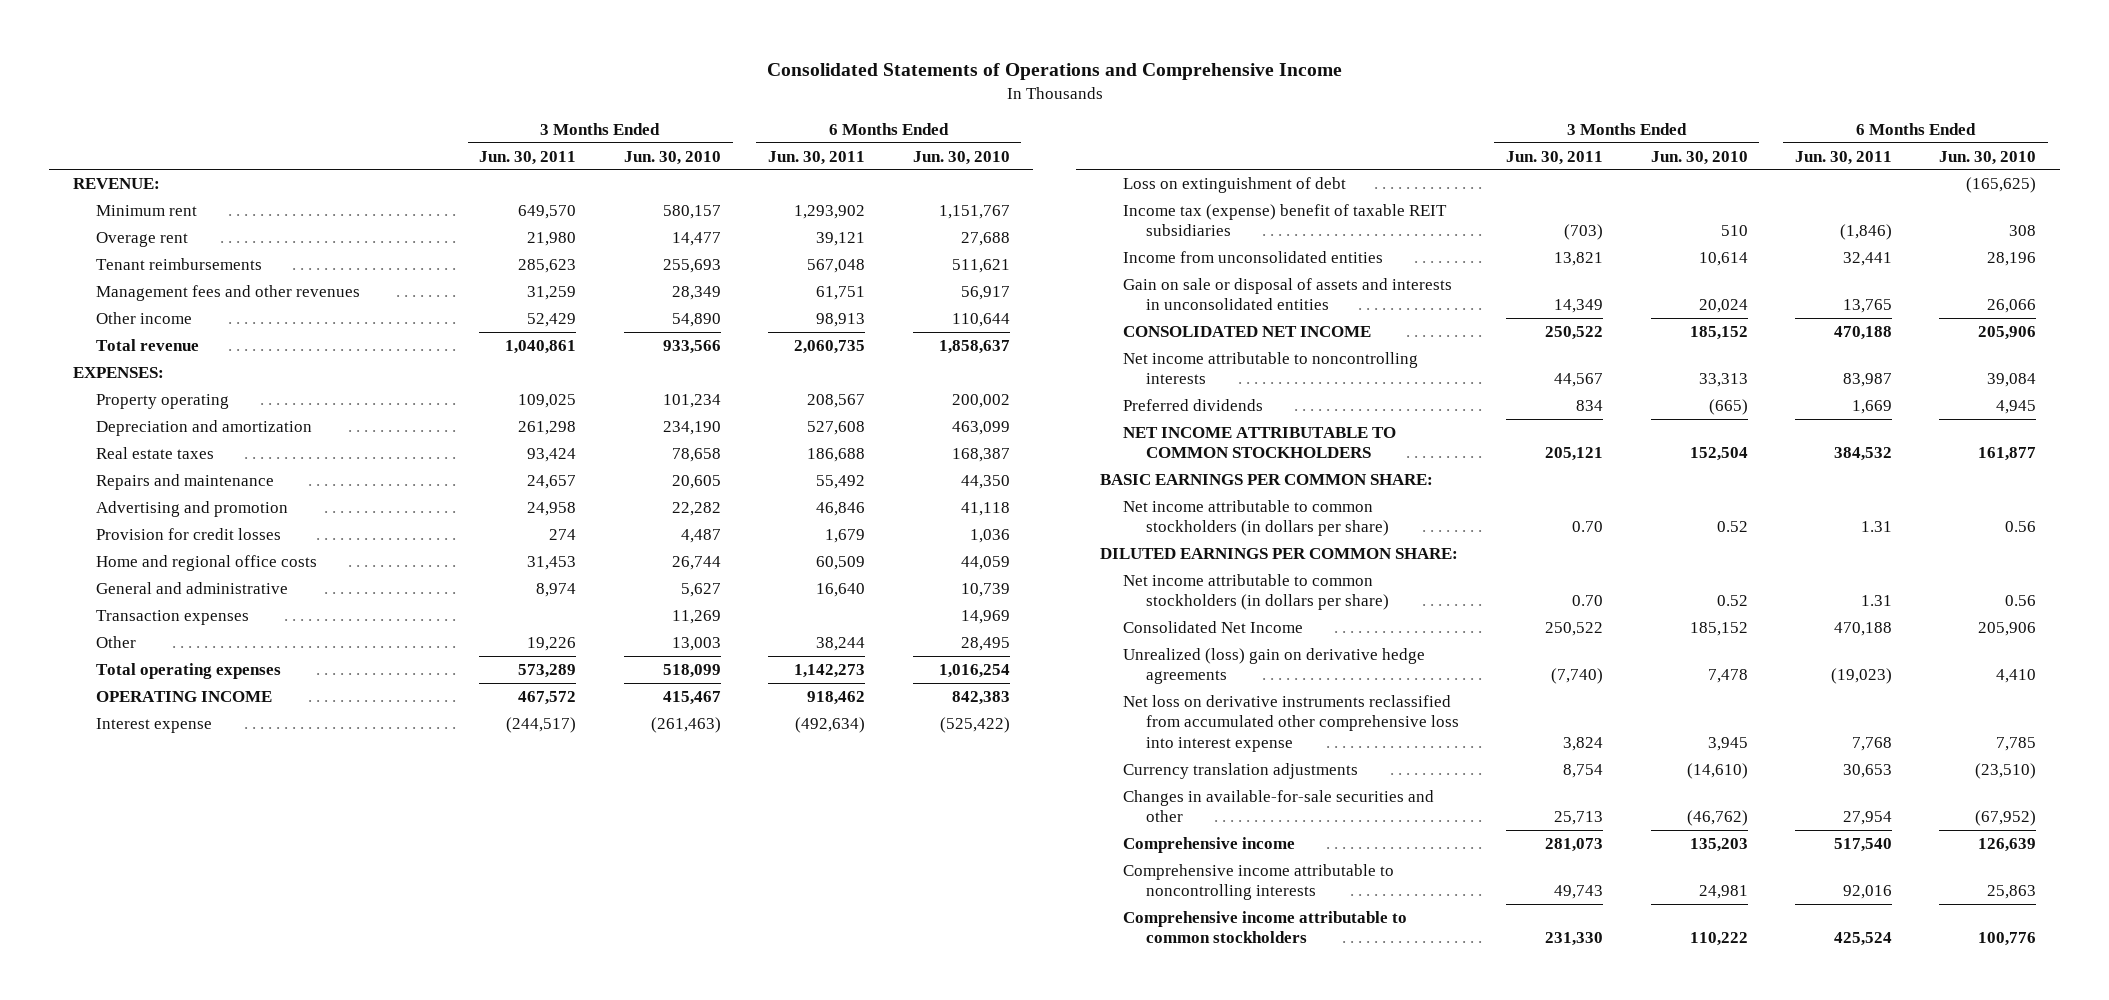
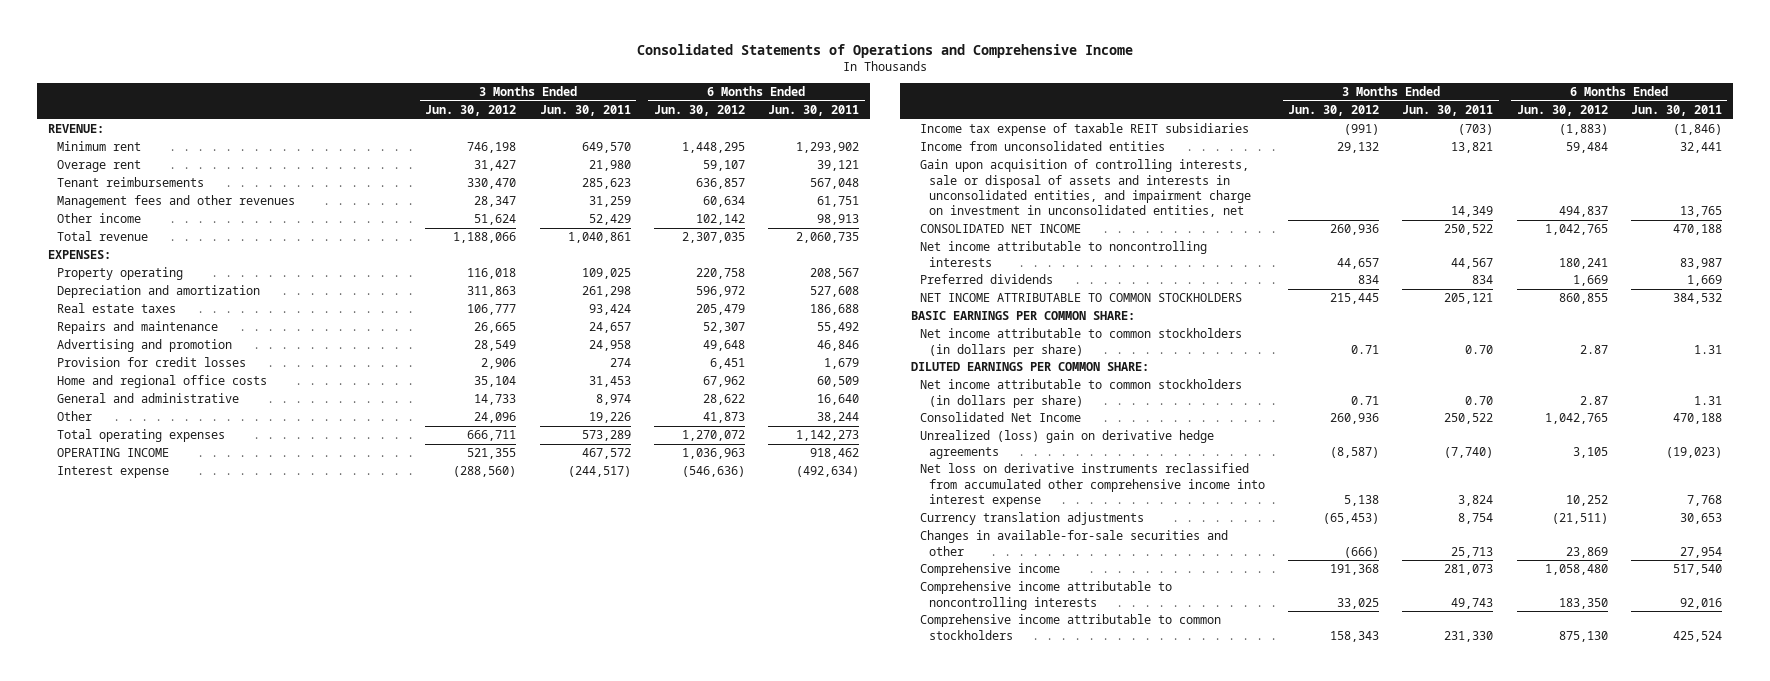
- | 3 Months Ended Jun. 30, 2011 | 3 Months Ended Jun. 30, 2010 | 6 Months Ended Jun. 30, 2011 | 6 Months Ended Jun. 30, 2010
+ | 3 Months Ended Jun. 30, 2012 | 3 Months Ended Jun. 30, 2011 | 6 Months Ended Jun. 30, 2012 | 6 Months Ended Jun. 30, 2011
- Transaction expenses | | 11,269 | | 14,969
- Loss on extinguishment of debt | | | | (165,625)
- Income tax (expense) benefit of taxable REIT subsidiaries | (703) | 510 | (1,846) | 308
+ Income tax expense of taxable REIT subsidiaries | (991) | (703) | (1,883) | (1,846)
- Gain on sale or disposal of assets and interests in unconsolidated entities | 14,349 | 20,024 | 13,765 | 26,066
+ Gain upon acquisition of controlling interests, sale or disposal of assets and interests in unconsolidated entities, and impairment charge on investment in unconsolidated entities, net | | 14,349 | 494,837 | 13,765
- Net loss on derivative instruments reclassified from accumulated other comprehensive loss into interest expense | 3,824 | 3,945 | 7,768 | 7,785
+ Net loss on derivative instruments reclassified from accumulated other comprehensive income into interest expense | 5,138 | 3,824 | 10,252 | 7,768

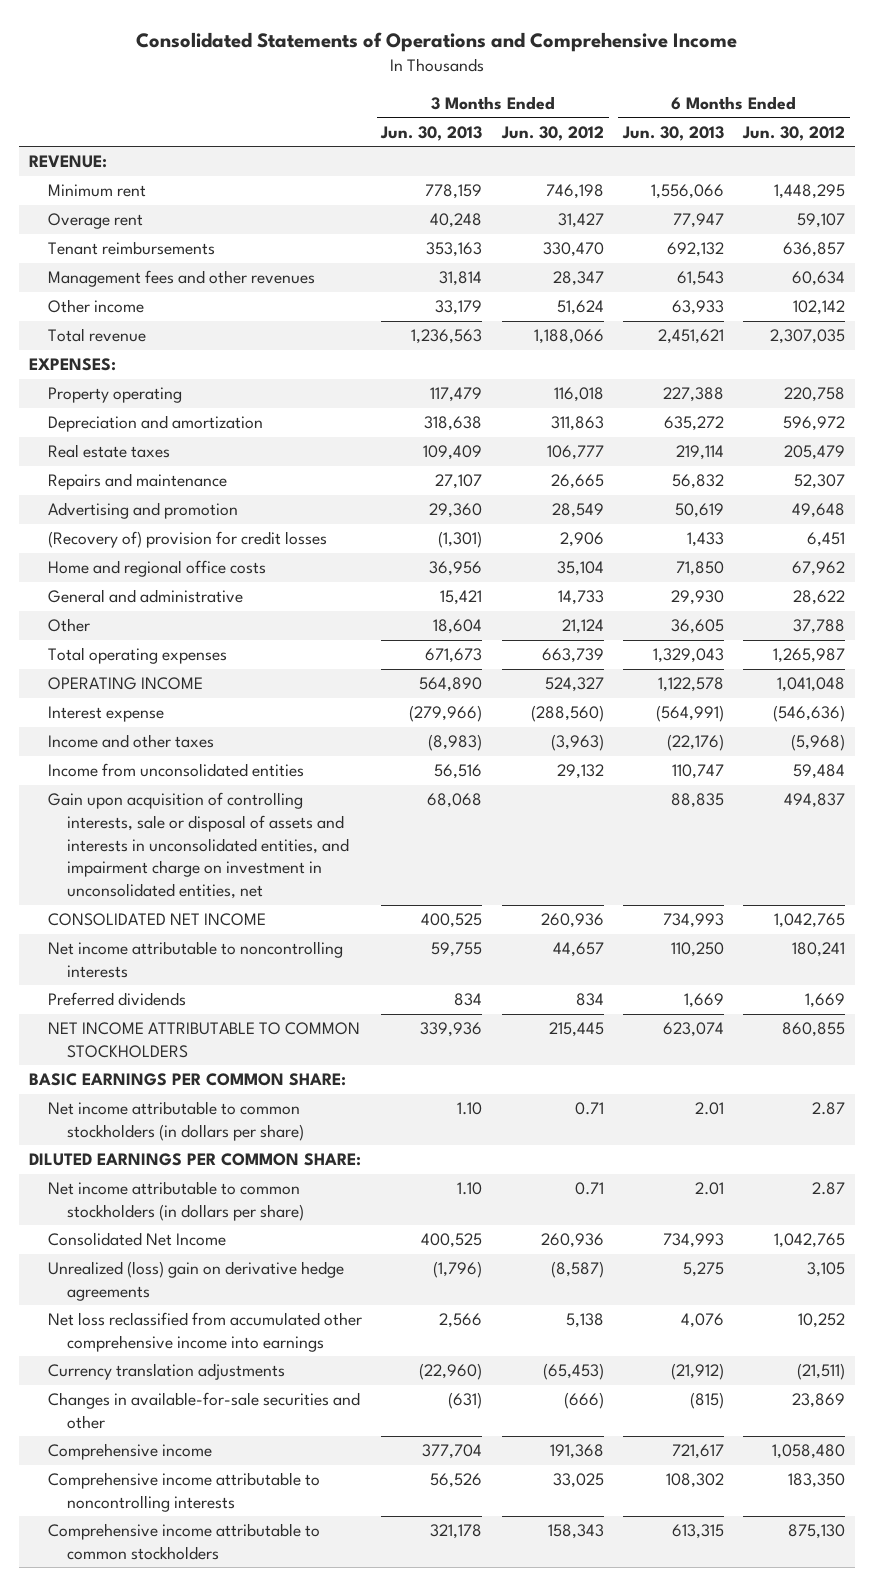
- | 3 Months Ended Jun. 30, 2012 | 3 Months Ended Jun. 30, 2011 | 6 Months Ended Jun. 30, 2012 | 6 Months Ended Jun. 30, 2011
+ | 3 Months Ended Jun. 30, 2013 | 3 Months Ended Jun. 30, 2012 | 6 Months Ended Jun. 30, 2013 | 6 Months Ended Jun. 30, 2012
- Provision for credit losses | 2,906 | 274 | 6,451 | 1,679
+ (Recovery of) provision for credit losses | (1,301) | 2,906 | 1,433 | 6,451
- Other | 24,096 | 19,226 | 41,873 | 38,244
- Total operating expenses | 666,711 | 573,289 | 1,270,072 | 1,142,273
- OPERATING INCOME | 521,355 | 467,572 | 1,036,963 | 918,462
+ Other | 18,604 | 21,124 | 36,605 | 37,788
+ Total operating expenses | 671,673 | 663,739 | 1,329,043 | 1,265,987
+ OPERATING INCOME | 564,890 | 524,327 | 1,122,578 | 1,041,048
- Income tax expense of taxable REIT subsidiaries | (991) | (703) | (1,883) | (1,846)
+ Income and other taxes | (8,983) | (3,963) | (22,176) | (5,968)
- Net loss on derivative instruments reclassified from accumulated other comprehensive income into interest expense | 5,138 | 3,824 | 10,252 | 7,768
+ Net loss reclassified from accumulated other comprehensive income into earnings | 2,566 | 5,138 | 4,076 | 10,252

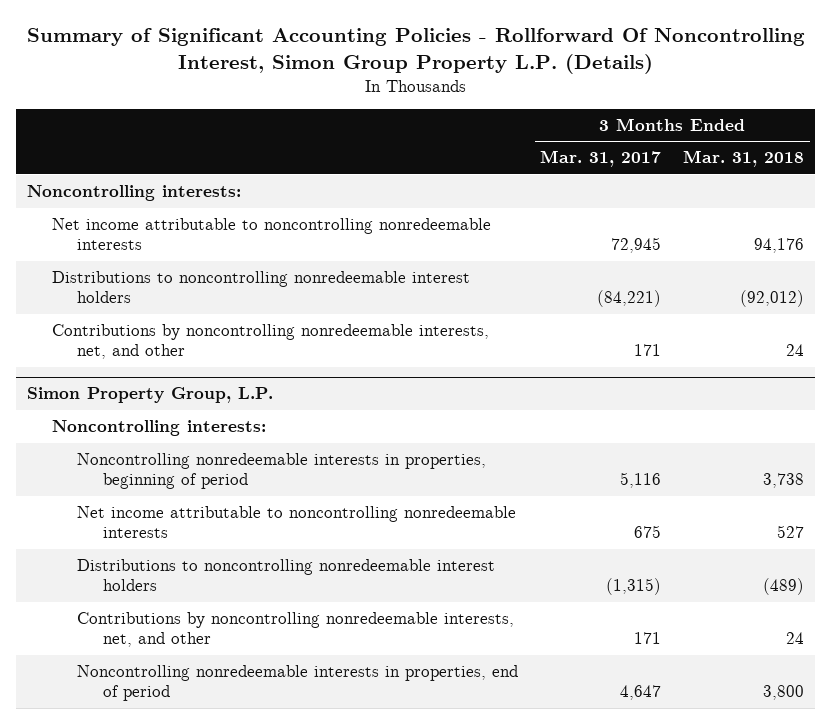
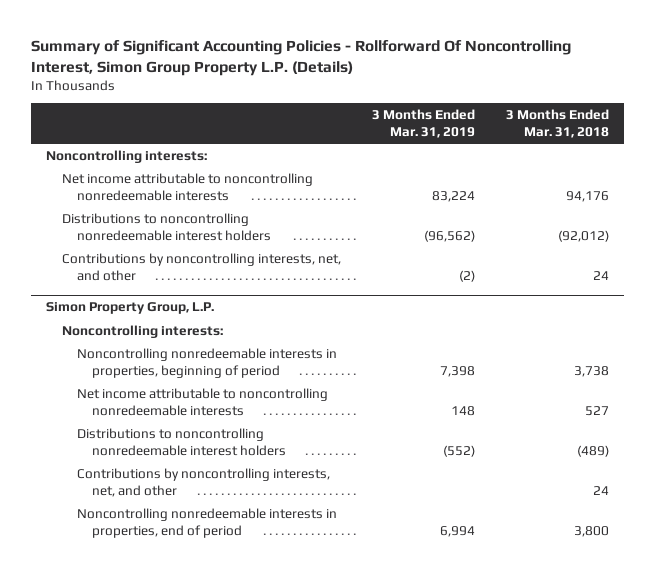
- | 3 Months Ended Mar. 31, 2017 | 3 Months Ended Mar. 31, 2018
+ | 3 Months Ended Mar. 31, 2019 | 3 Months Ended Mar. 31, 2018
- Contributions by noncontrolling nonredeemable interests, net, and other | 171 | 24
+ Contributions by noncontrolling interests, net, and other | (2) | 24
@ Simon Property Group, L.P.
- Contributions by noncontrolling nonredeemable interests, net, and other | 171 | 24
+ Contributions by noncontrolling interests, net, and other | | 24

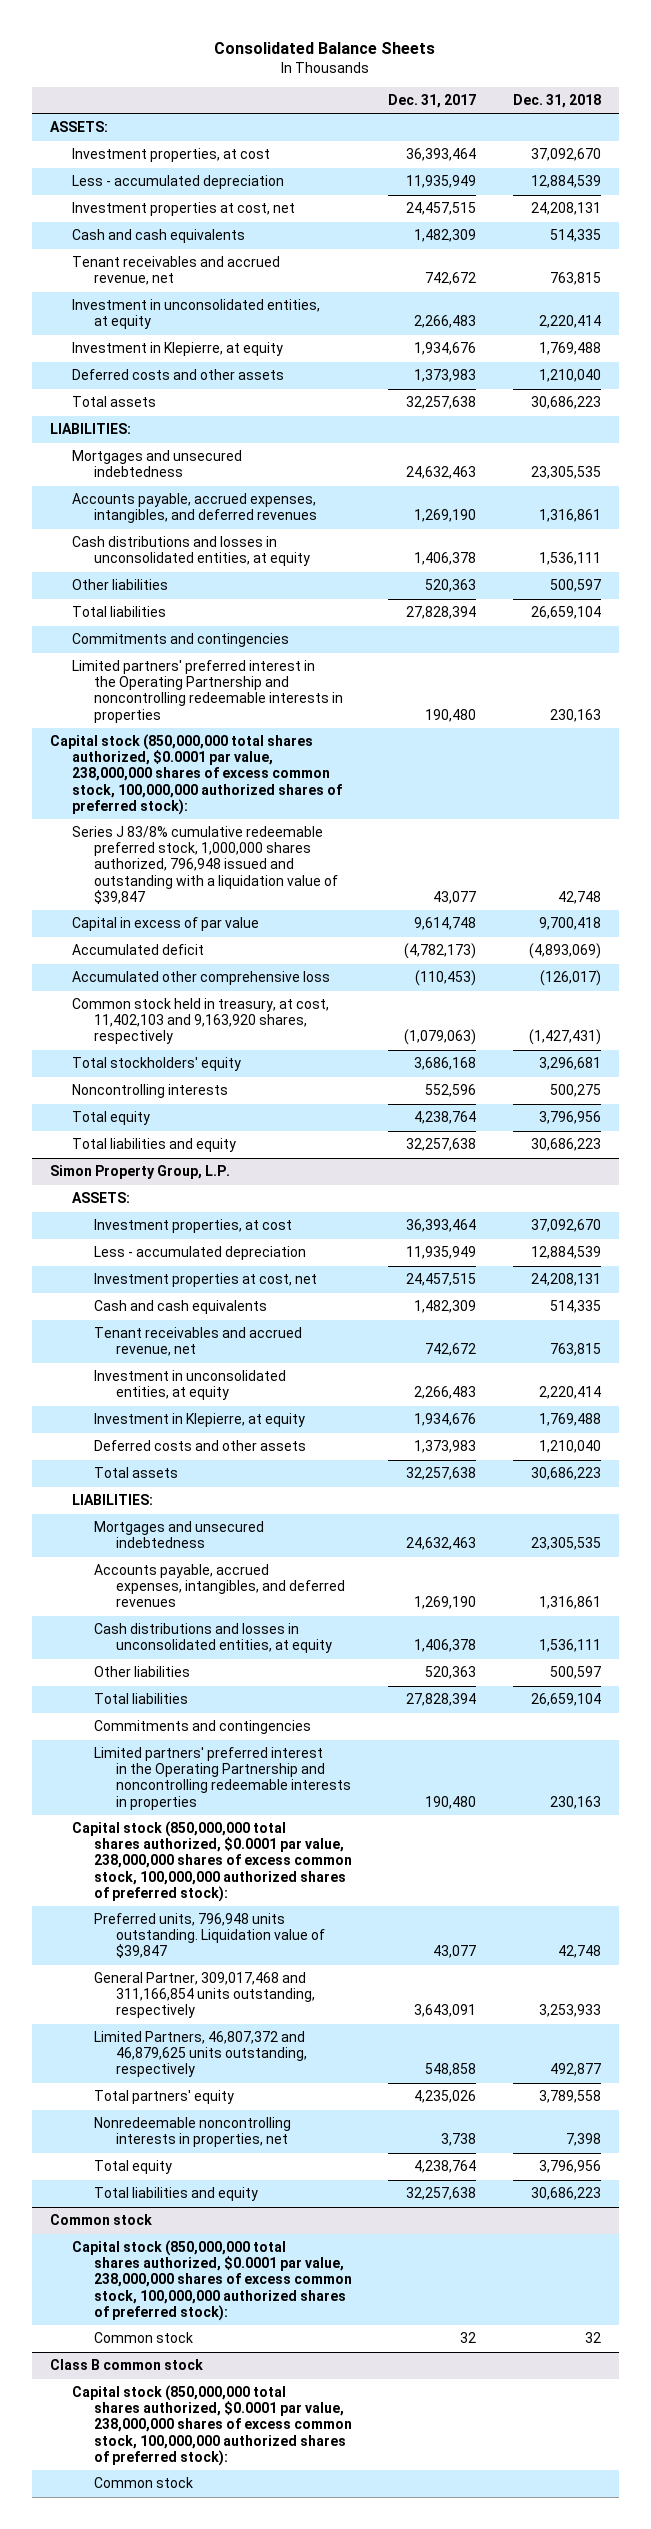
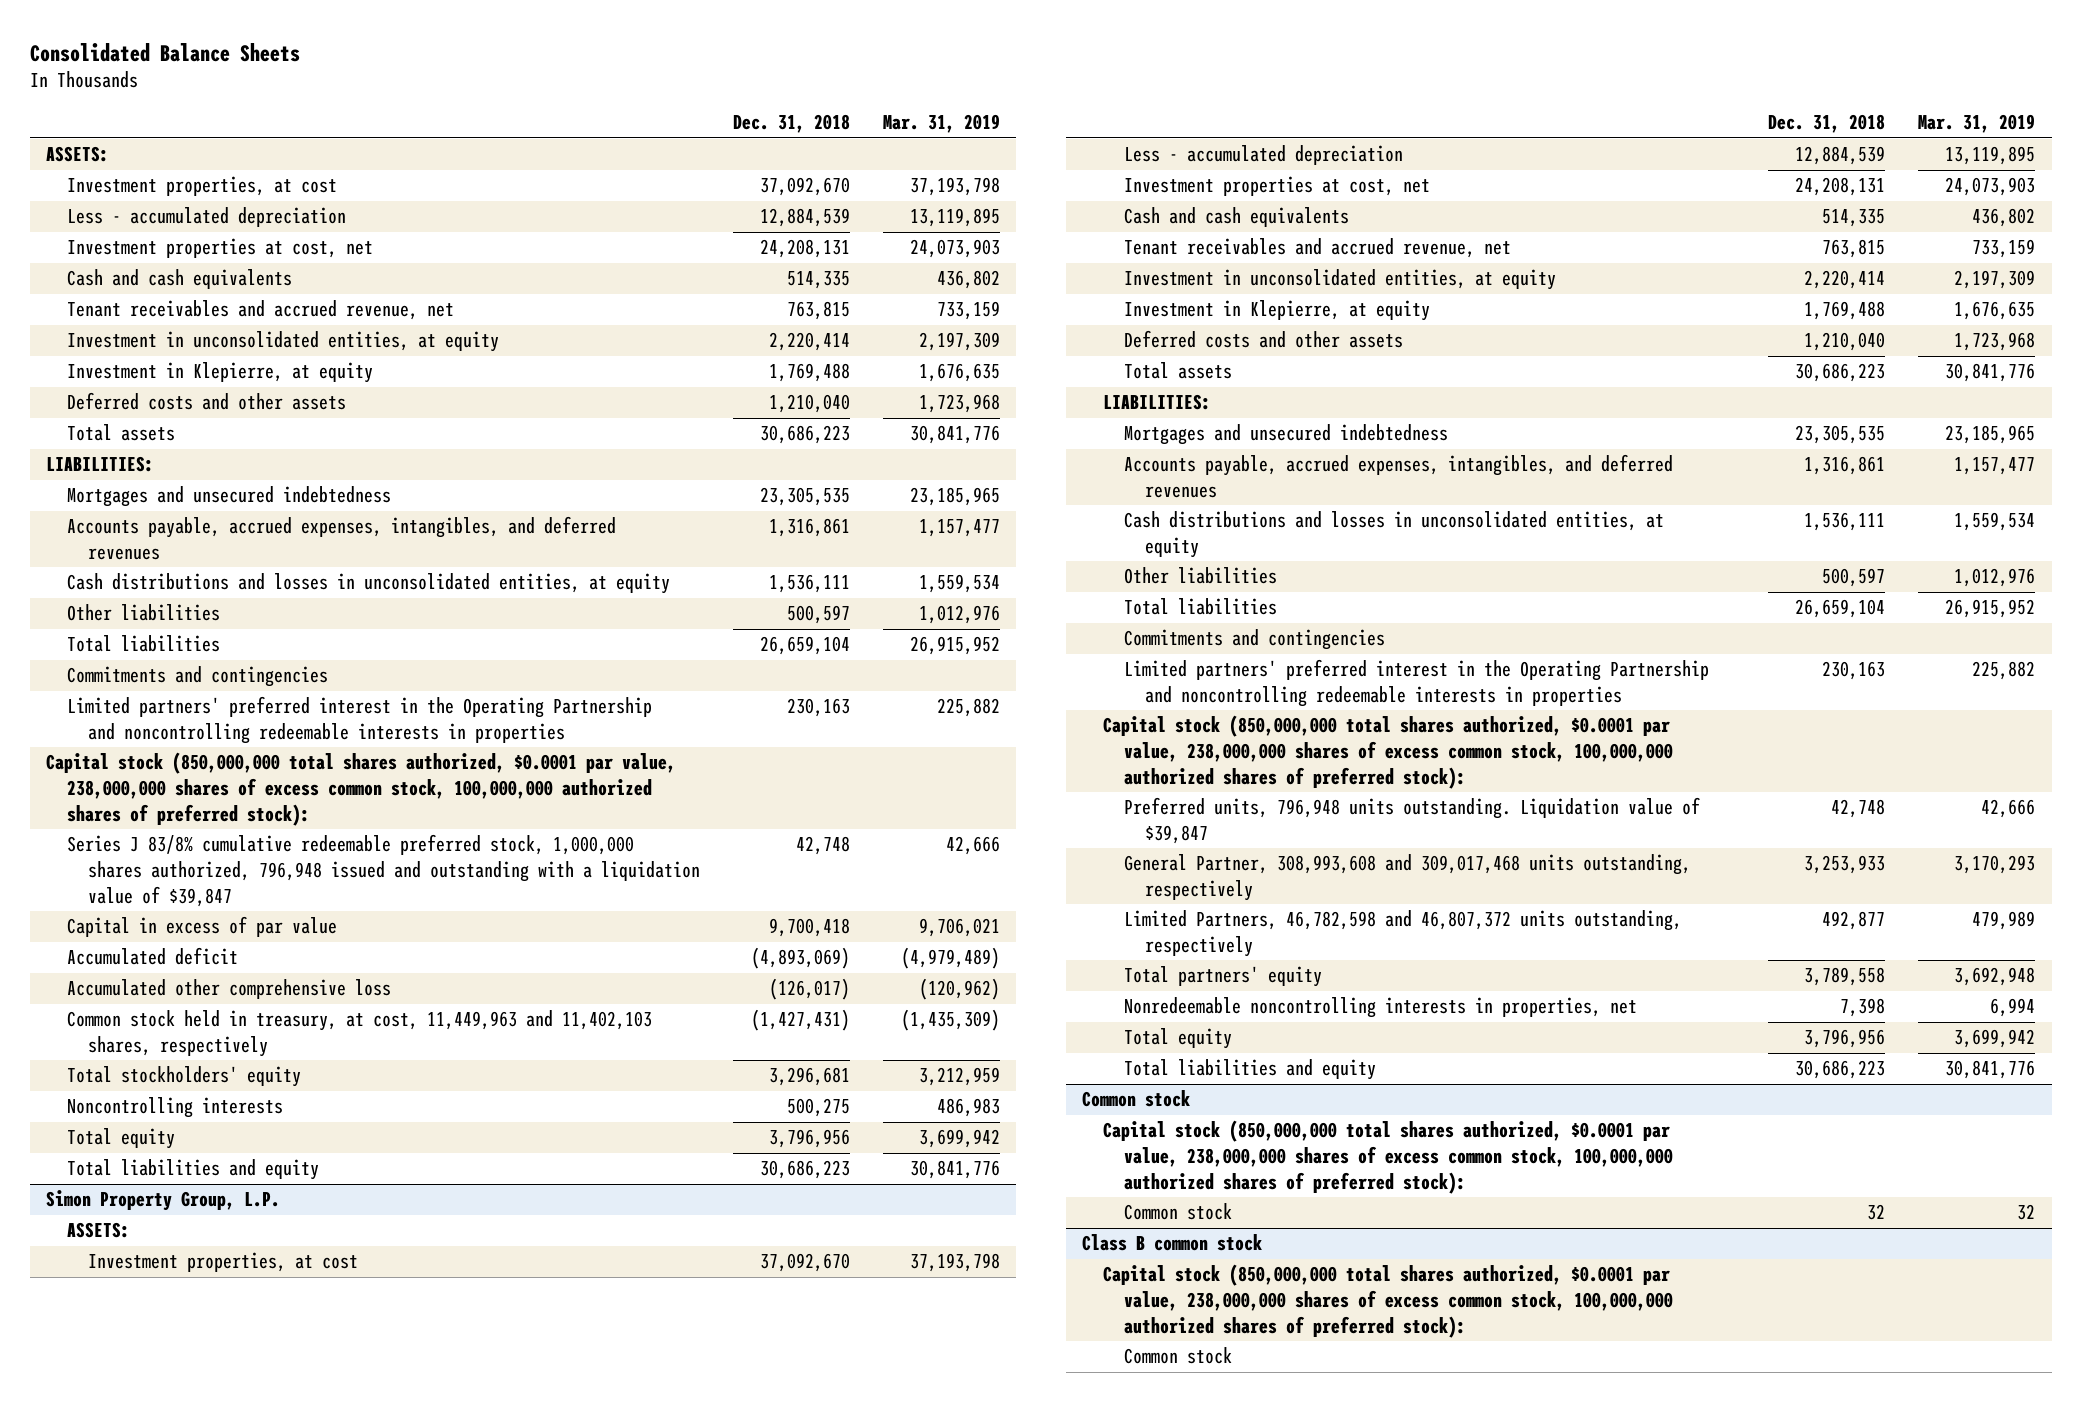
- | Dec. 31, 2017 | Dec. 31, 2018
+ | Dec. 31, 2018 | Mar. 31, 2019
- Common stock held in treasury, at cost, 11,402,103 and 9,163,920 shares, respectively | (1,079,063) | (1,427,431)
+ Common stock held in treasury, at cost, 11,449,963 and 11,402,103 shares, respectively | (1,427,431) | (1,435,309)
@ Simon Property Group, L.P.
- General Partner, 309,017,468 and 311,166,854 units outstanding, respectively | 3,643,091 | 3,253,933
- Limited Partners, 46,807,372 and 46,879,625 units outstanding, respectively | 548,858 | 492,877
+ General Partner, 308,993,608 and 309,017,468 units outstanding, respectively | 3,253,933 | 3,170,293
+ Limited Partners, 46,782,598 and 46,807,372 units outstanding, respectively | 492,877 | 479,989

